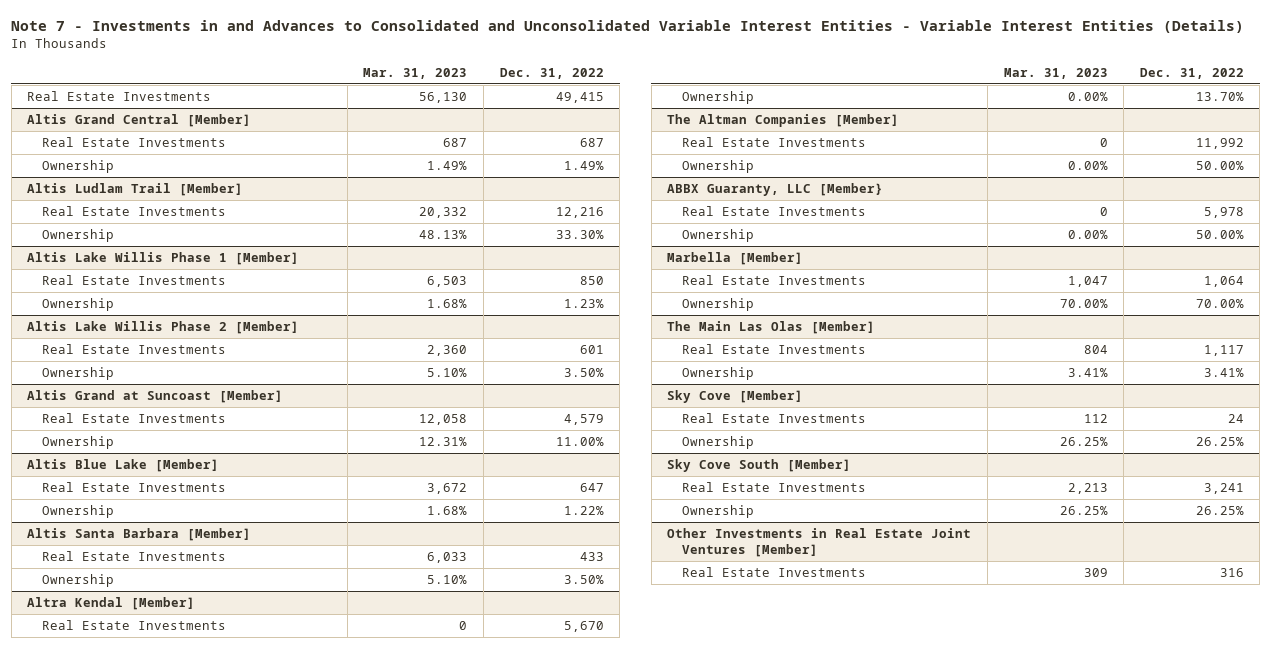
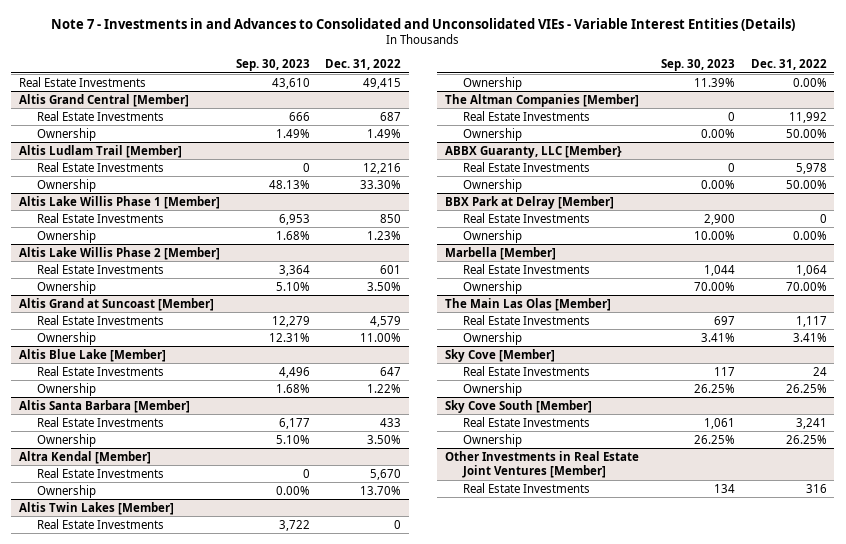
- Note 7 - Investments in and Advances to Consolidated and Unconsolidated Variable Interest Entities - Variable Interest Entities (Details)
+ Note 7 - Investments in and Advances to Consolidated and Unconsolidated VIEs - Variable Interest Entities (Details)
- | Mar. 31, 2023 | Dec. 31, 2022
+ | Sep. 30, 2023 | Dec. 31, 2022
+ Altis Twin Lakes [Member]
+ Real Estate Investments | 3,722 | 0
+ Ownership | 11.39% | 0.00%
+ BBX Park at Delray [Member]
+ Real Estate Investments | 2,900 | 0
+ Ownership | 10.00% | 0.00%

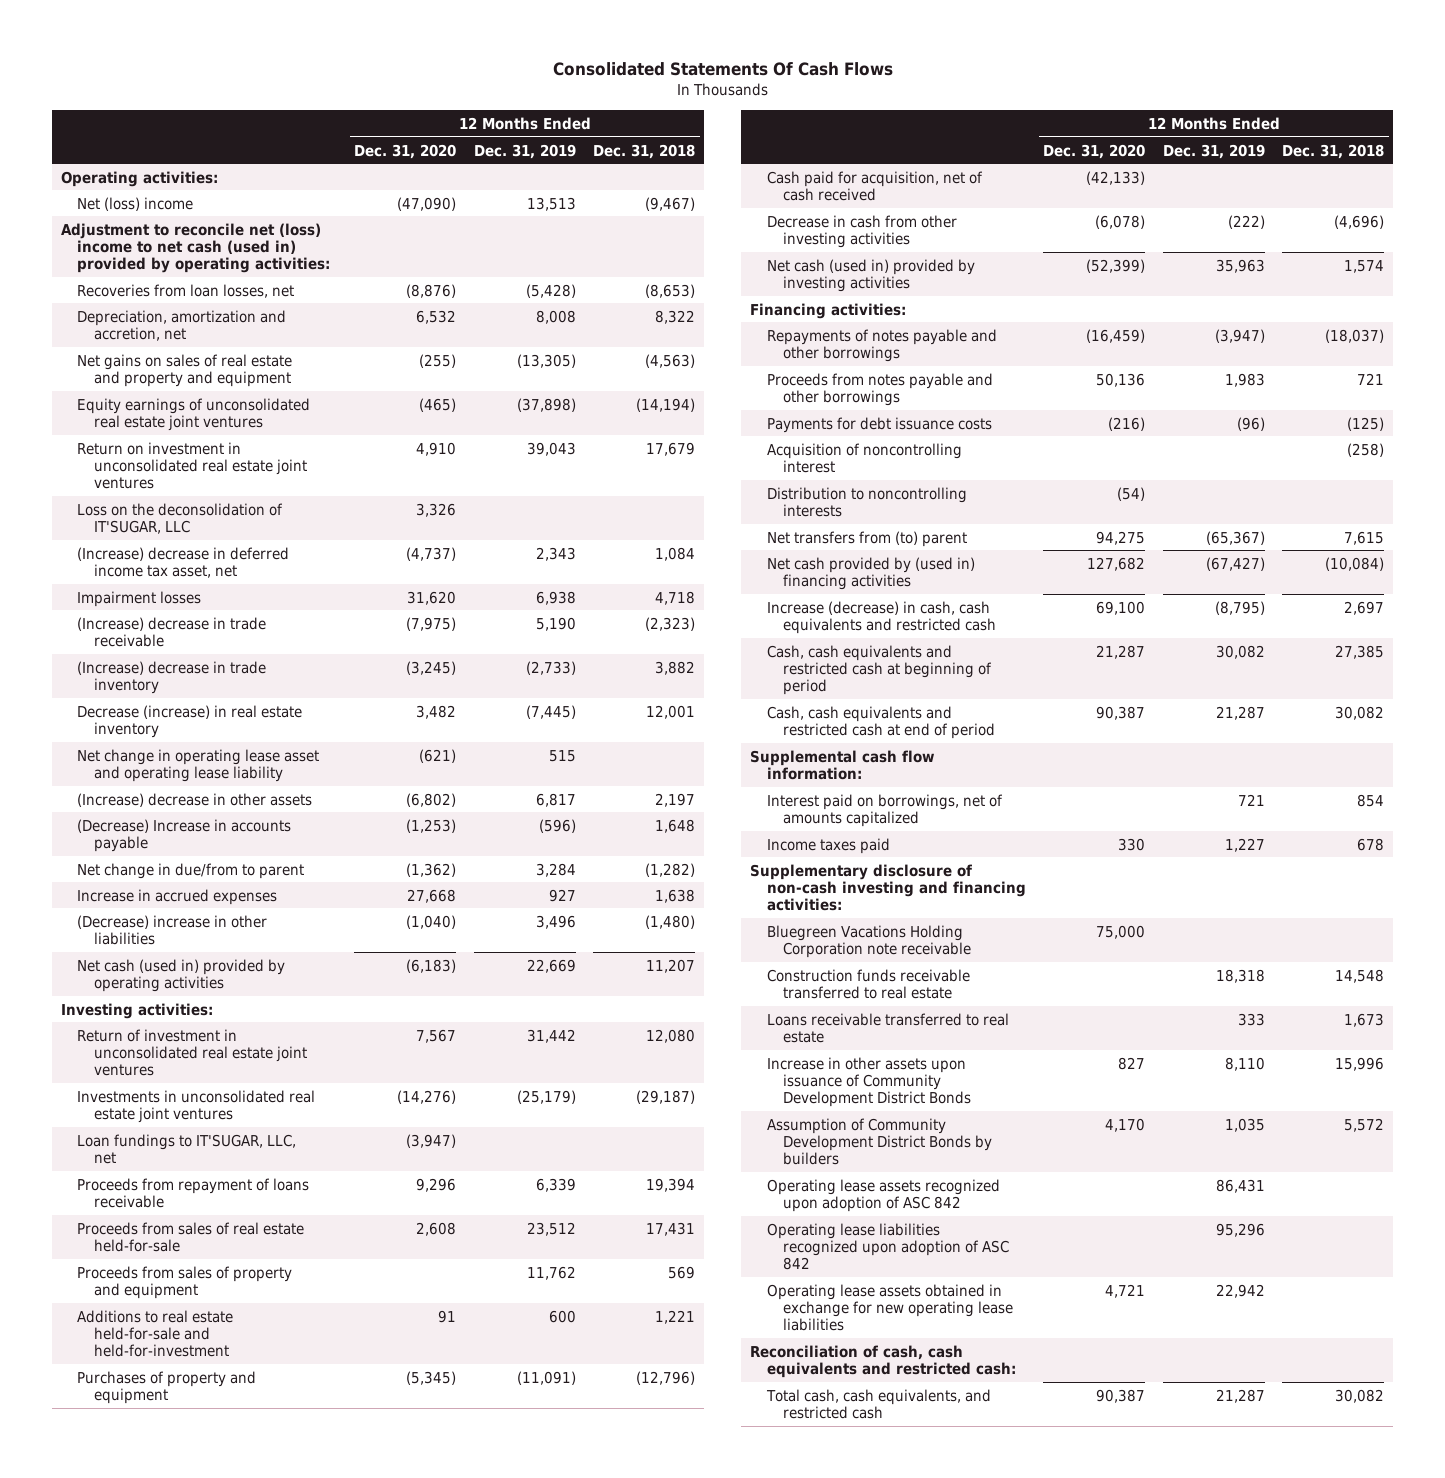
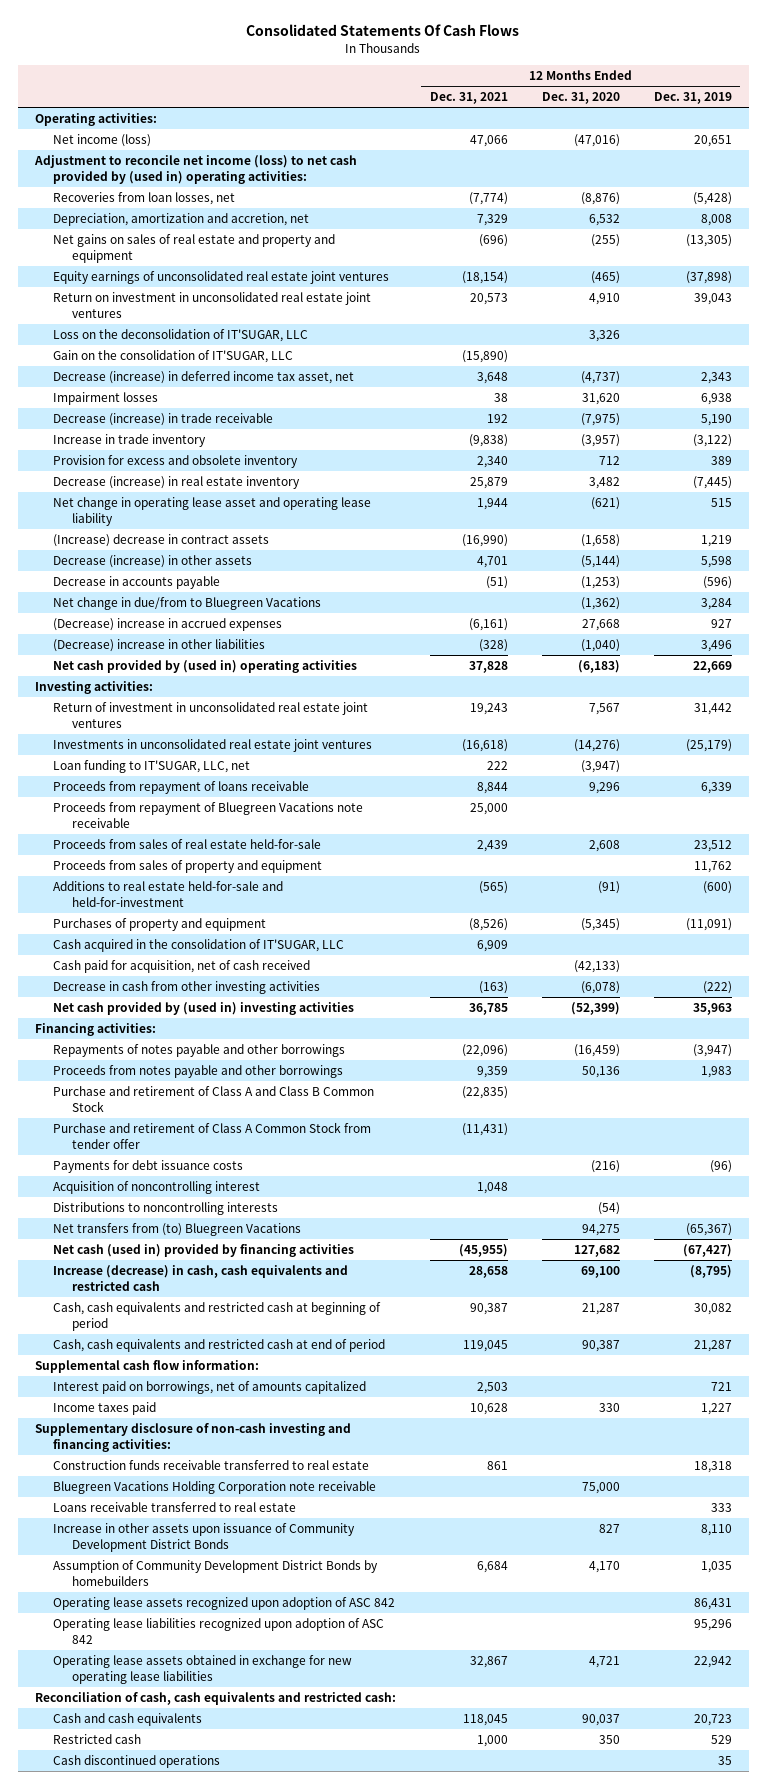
- | 12 Months Ended Dec. 31, 2020 | 12 Months Ended Dec. 31, 2019 | 12 Months Ended Dec. 31, 2018
+ | 12 Months Ended Dec. 31, 2021 | 12 Months Ended Dec. 31, 2020 | 12 Months Ended Dec. 31, 2019
- Net (loss) income | (47,090) | 13,513 | (9,467)
- Adjustment to reconcile net (loss) income to net cash (used in) provided by operating activities:
+ Net income (loss) | 47,066 | (47,016) | 20,651
+ Adjustment to reconcile net income (loss) to net cash provided by (used in) operating activities:
- (Increase) decrease in deferred income tax asset, net | (4,737) | 2,343 | 1,084
+ Gain on the consolidation of IT'SUGAR, LLC | (15,890) | |
+ Decrease (increase) in deferred income tax asset, net | 3,648 | (4,737) | 2,343
- (Increase) decrease in trade receivable | (7,975) | 5,190 | (2,323)
- (Increase) decrease in trade inventory | (3,245) | (2,733) | 3,882
+ Decrease (increase) in trade receivable | 192 | (7,975) | 5,190
+ Increase in trade inventory | (9,838) | (3,957) | (3,122)
+ Provision for excess and obsolete inventory | 2,340 | 712 | 389
- (Increase) decrease in other assets | (6,802) | 6,817 | 2,197
- (Decrease) Increase in accounts payable | (1,253) | (596) | 1,648
- Net change in due/from to parent | (1,362) | 3,284 | (1,282)
- Increase in accrued expenses | 27,668 | 927 | 1,638
+ (Increase) decrease in contract assets | (16,990) | (1,658) | 1,219
+ Decrease (increase) in other assets | 4,701 | (5,144) | 5,598
+ Decrease in accounts payable | (51) | (1,253) | (596)
+ Net change in due/from to Bluegreen Vacations | | (1,362) | 3,284
+ (Decrease) increase in accrued expenses | (6,161) | 27,668 | 927
- Net cash (used in) provided by operating activities | (6,183) | 22,669 | 11,207
+ Net cash provided by (used in) operating activities | 37,828 | (6,183) | 22,669
- Loan fundings to IT'SUGAR, LLC, net | (3,947) | |
+ Loan funding to IT'SUGAR, LLC, net | 222 | (3,947) |
+ Proceeds from repayment of Bluegreen Vacations note receivable | 25,000 | |
- Additions to real estate held-for-sale and held-for-investment | 91 | 600 | 1,221
+ Additions to real estate held-for-sale and held-for-investment | (565) | (91) | (600)
+ Cash acquired in the consolidation of IT'SUGAR, LLC | 6,909 | |
- Net cash (used in) provided by investing activities | (52,399) | 35,963 | 1,574
+ Net cash provided by (used in) investing activities | 36,785 | (52,399) | 35,963
+ Purchase and retirement of Class A and Class B Common Stock | (22,835) | |
+ Purchase and retirement of Class A Common Stock from tender offer | (11,431) | |
- Distribution to noncontrolling interests | (54) | |
- Net transfers from (to) parent | 94,275 | (65,367) | 7,615
- Net cash provided by (used in) financing activities | 127,682 | (67,427) | (10,084)
+ Distributions to noncontrolling interests | | (54) |
+ Net transfers from (to) Bluegreen Vacations | | 94,275 | (65,367)
+ Net cash (used in) provided by financing activities | (45,955) | 127,682 | (67,427)
moved down: Bluegreen Vacations Holding Corporation note receivable | | 75,000 |
- Assumption of Community Development District Bonds by builders | 4,170 | 1,035 | 5,572
+ Assumption of Community Development District Bonds by homebuilders | 6,684 | 4,170 | 1,035
- Total cash, cash equivalents, and restricted cash | 90,387 | 21,287 | 30,082
+ Cash and cash equivalents | 118,045 | 90,037 | 20,723
+ Restricted cash | 1,000 | 350 | 529
+ Cash discontinued operations | | | 35

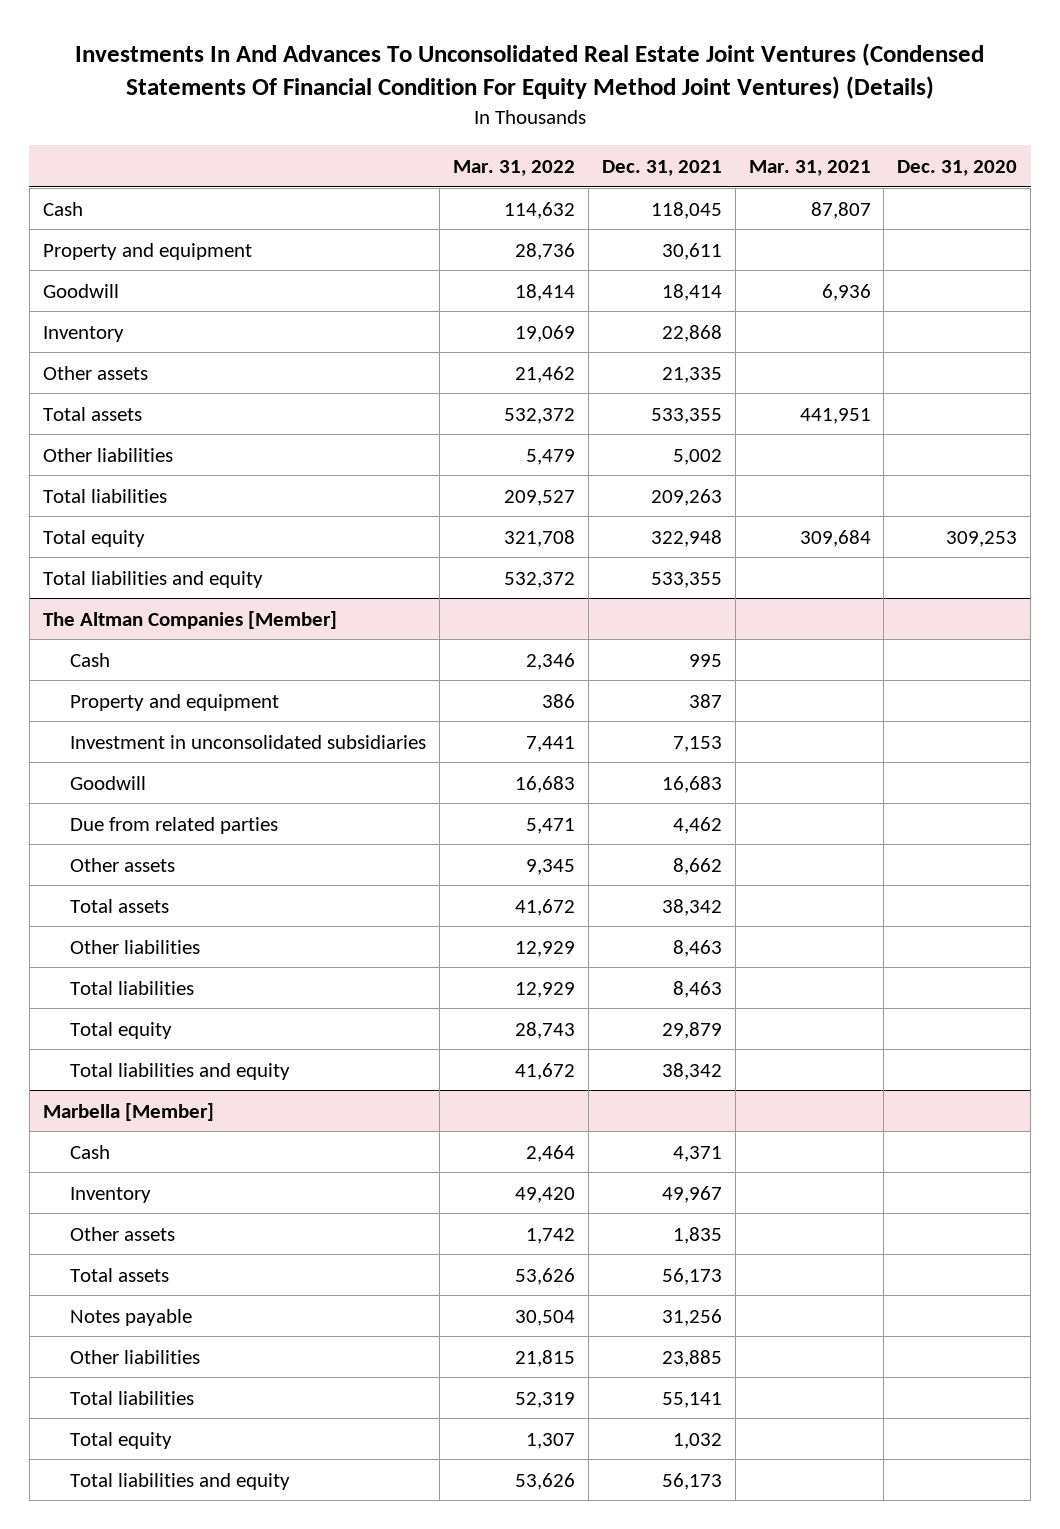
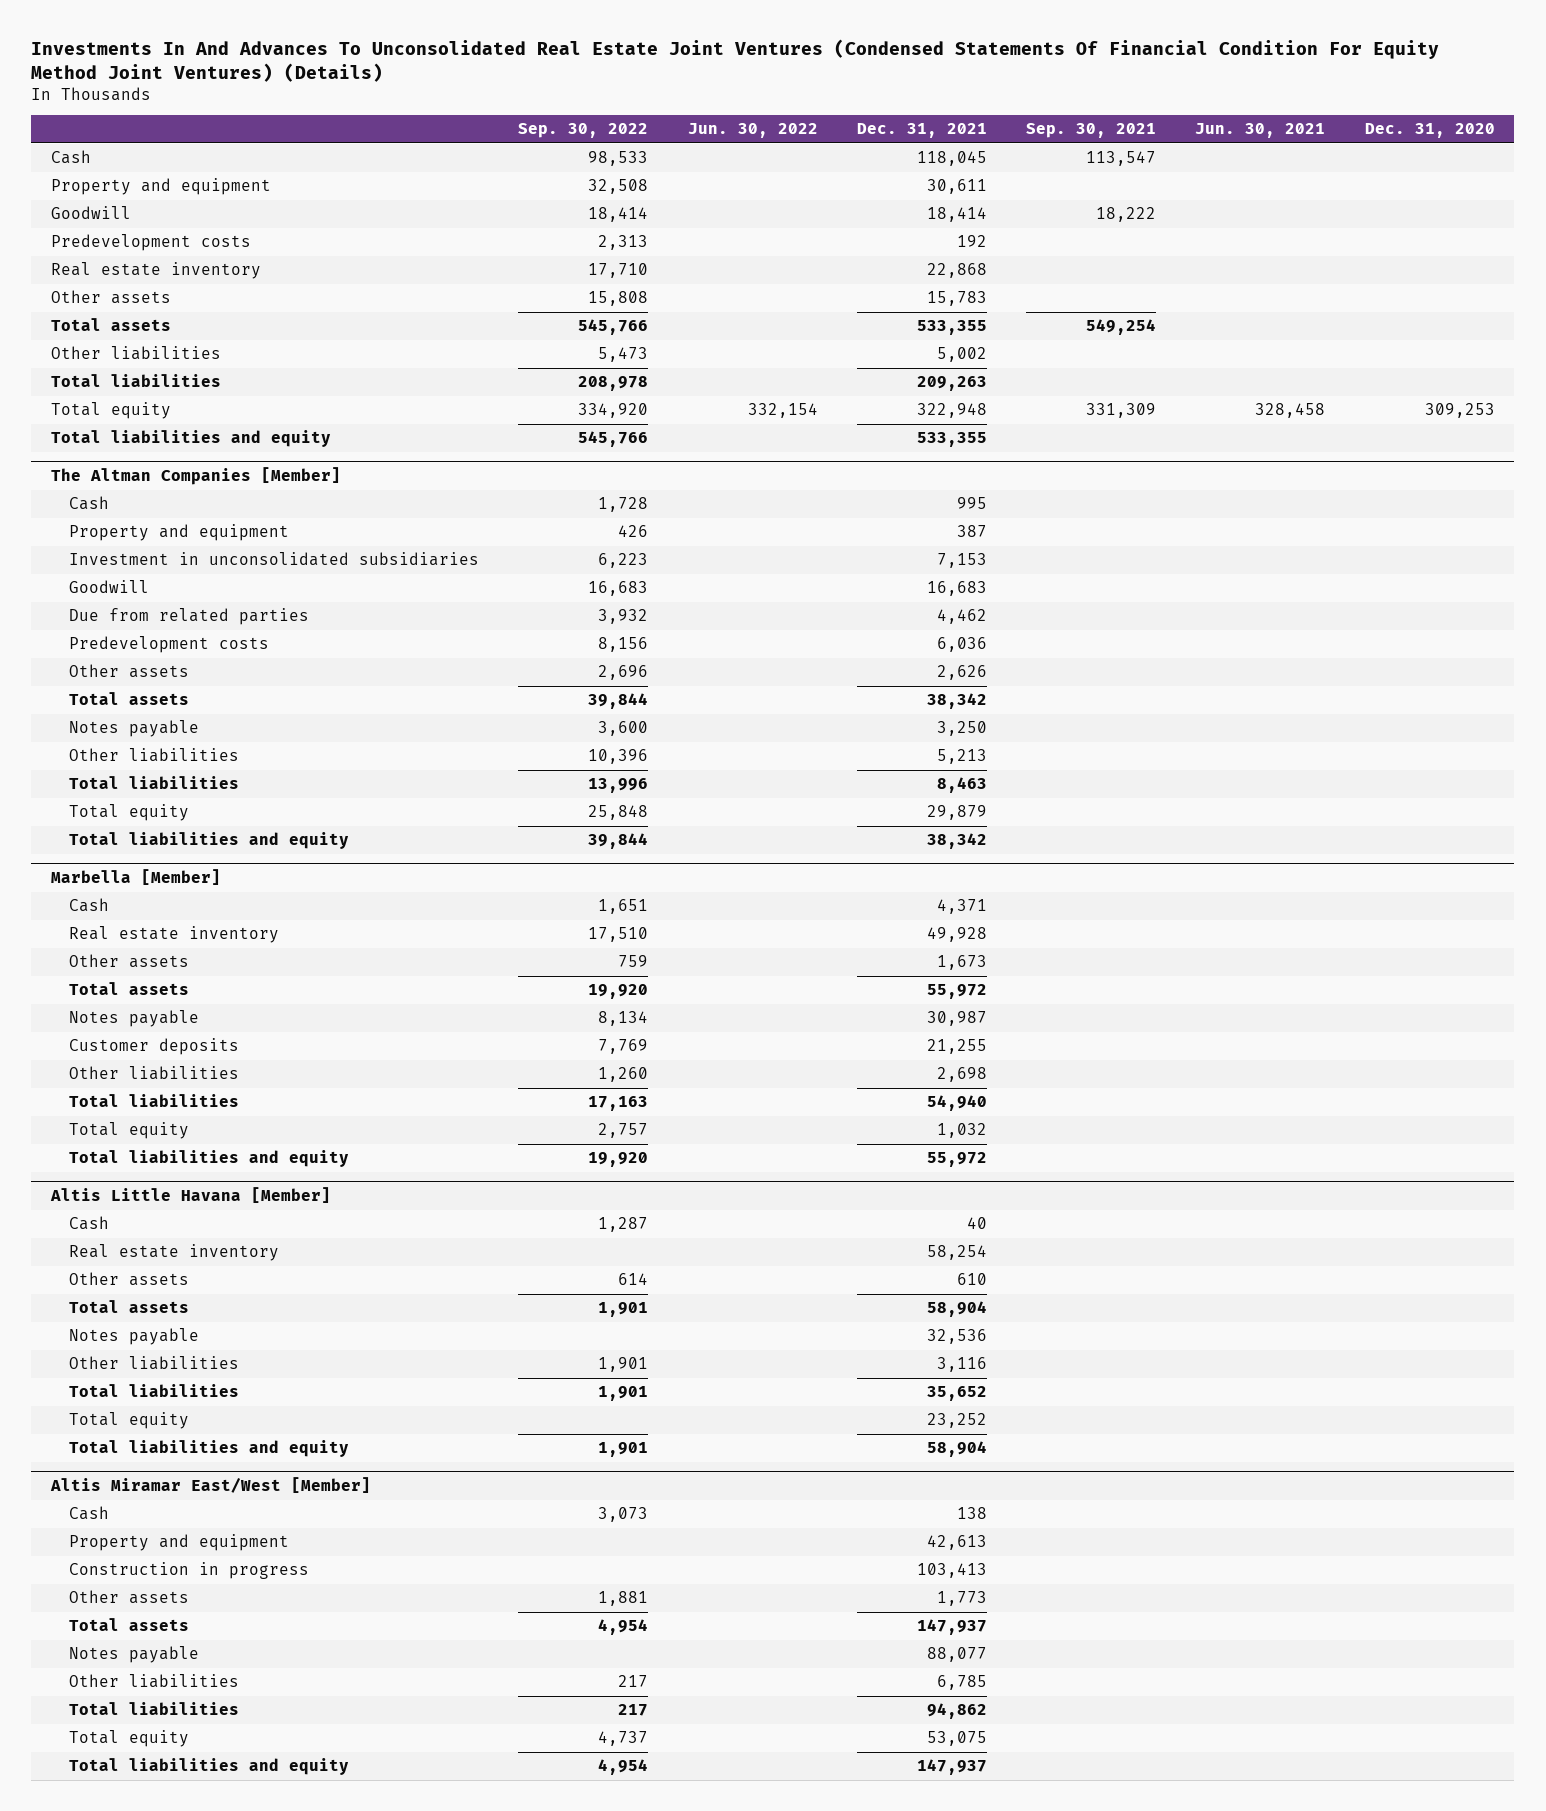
- | Mar. 31, 2022 | Dec. 31, 2021 | Mar. 31, 2021 | Dec. 31, 2020
+ | Sep. 30, 2022 | Jun. 30, 2022 | Dec. 31, 2021 | Sep. 30, 2021 | Jun. 30, 2021 | Dec. 31, 2020
- Inventory | 19,069 | 22,868 | |
- Other assets | 21,462 | 21,335 | |
+ Predevelopment costs | 2,313 | | 192 | | |
+ Real estate inventory | 17,710 | | 22,868 | | |
+ Other assets | 15,808 | | 15,783 | | |
@ The Altman Companies [Member]
- Other assets | 9,345 | 8,662 | |
+ Predevelopment costs | 8,156 | | 6,036 | | |
+ Other assets | 2,696 | | 2,626 | | |
- Other liabilities | 12,929 | 8,463 | |
+ Notes payable | 3,600 | | 3,250 | | |
+ Other liabilities | 10,396 | | 5,213 | | |
@ Marbella [Member]
- Inventory | 49,420 | 49,967 | |
- Other assets | 1,742 | 1,835 | |
- Total assets | 53,626 | 56,173 | |
- Notes payable | 30,504 | 31,256 | |
- Other liabilities | 21,815 | 23,885 | |
- Total liabilities | 52,319 | 55,141 | |
+ Real estate inventory | 17,510 | | 49,928 | | |
+ Other assets | 759 | | 1,673 | | |
+ Total assets | 19,920 | | 55,972 | | |
+ Notes payable | 8,134 | | 30,987 | | |
+ Customer deposits | 7,769 | | 21,255 | | |
+ Other liabilities | 1,260 | | 2,698 | | |
+ Total liabilities | 17,163 | | 54,940 | | |
- Total liabilities and equity | 53,626 | 56,173 | |
+ Total liabilities and equity | 19,920 | | 55,972 | | |
+ Altis Little Havana [Member]
+ Cash | 1,287 | | 40 | | |
+ Real estate inventory | | | 58,254 | | |
+ Other assets | 614 | | 610 | | |
+ Total assets | 1,901 | | 58,904 | | |
+ Notes payable | | | 32,536 | | |
+ Other liabilities | 1,901 | | 3,116 | | |
+ Total liabilities | 1,901 | | 35,652 | | |
+ Total equity | | | 23,252 | | |
+ Total liabilities and equity | 1,901 | | 58,904 | | |
+ Altis Miramar East/West [Member]
+ Cash | 3,073 | | 138 | | |
+ Property and equipment | | | 42,613 | | |
+ Construction in progress | | | 103,413 | | |
+ Other assets | 1,881 | | 1,773 | | |
+ Total assets | 4,954 | | 147,937 | | |
+ Notes payable | | | 88,077 | | |
+ Other liabilities | 217 | | 6,785 | | |
+ Total liabilities | 217 | | 94,862 | | |
+ Total equity | 4,737 | | 53,075 | | |
+ Total liabilities and equity | 4,954 | | 147,937 | | |

